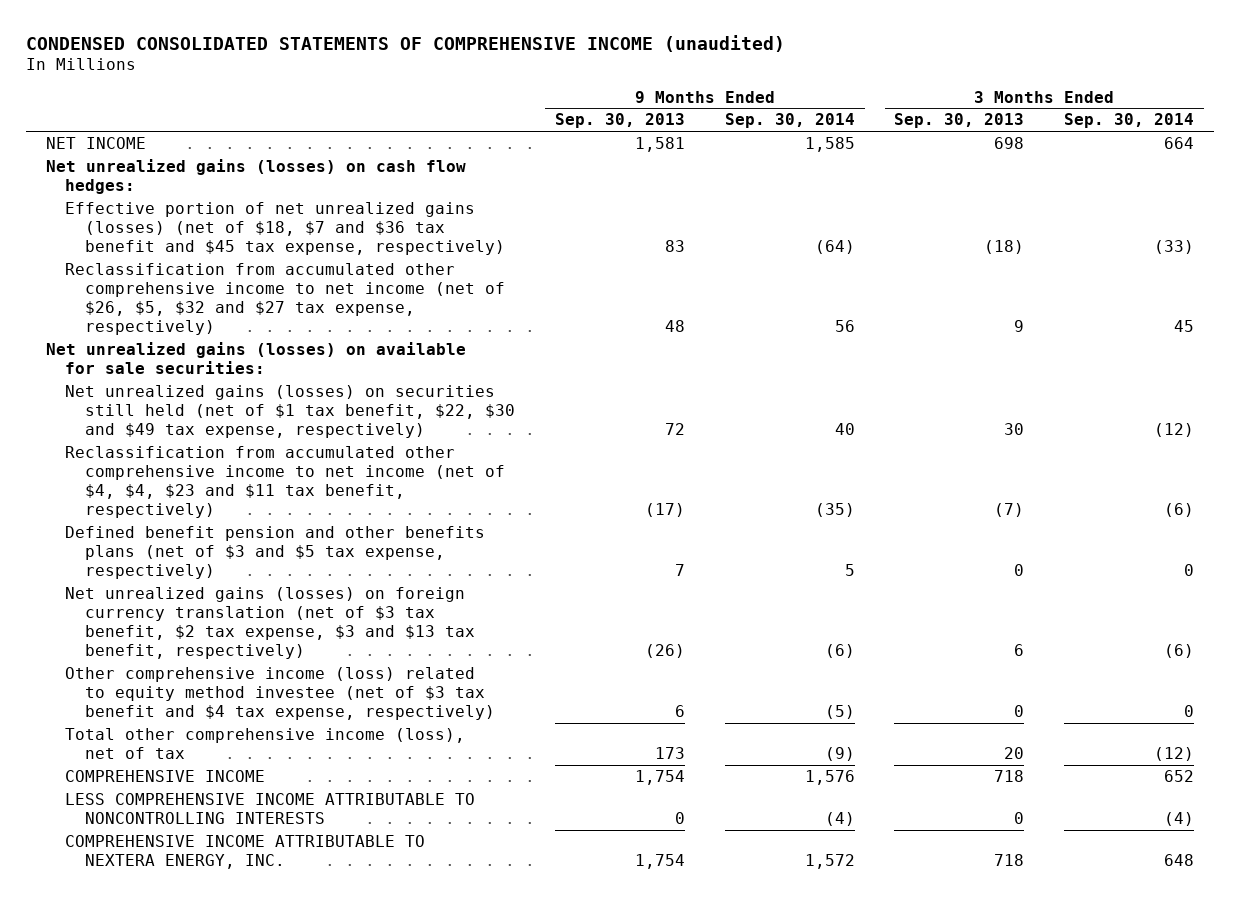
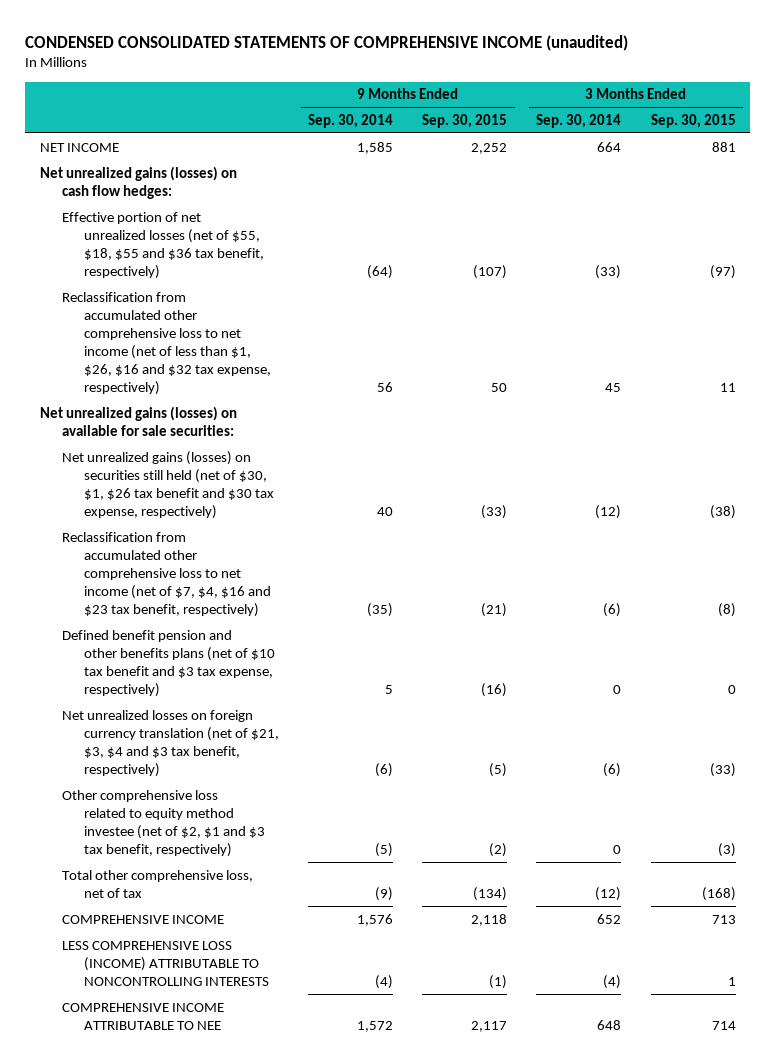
- | 9 Months Ended Sep. 30, 2013 | 9 Months Ended Sep. 30, 2014 | 3 Months Ended Sep. 30, 2013 | 3 Months Ended Sep. 30, 2014
+ | 9 Months Ended Sep. 30, 2014 | 9 Months Ended Sep. 30, 2015 | 3 Months Ended Sep. 30, 2014 | 3 Months Ended Sep. 30, 2015
- Effective portion of net unrealized gains (losses) (net of $18, $7 and $36 tax benefit and $45 tax expense, respectively) | 83 | (64) | (18) | (33)
- Reclassification from accumulated other comprehensive income to net income (net of $26, $5, $32 and $27 tax expense, respectively) | 48 | 56 | 9 | 45
+ Effective portion of net unrealized losses (net of $55, $18, $55 and $36 tax benefit, respectively) | (64) | (107) | (33) | (97)
+ Reclassification from accumulated other comprehensive loss to net income (net of less than $1, $26, $16 and $32 tax expense, respectively) | 56 | 50 | 45 | 11
- Net unrealized gains (losses) on securities still held (net of $1 tax benefit, $22, $30 and $49 tax expense, respectively) | 72 | 40 | 30 | (12)
- Reclassification from accumulated other comprehensive income to net income (net of $4, $4, $23 and $11 tax benefit, respectively) | (17) | (35) | (7) | (6)
- Defined benefit pension and other benefits plans (net of $3 and $5 tax expense, respectively) | 7 | 5 | 0 | 0
- Net unrealized gains (losses) on foreign currency translation (net of $3 tax benefit, $2 tax expense, $3 and $13 tax benefit, respectively) | (26) | (6) | 6 | (6)
- Other comprehensive income (loss) related to equity method investee (net of $3 tax benefit and $4 tax expense, respectively) | 6 | (5) | 0 | 0
- Total other comprehensive income (loss), net of tax | 173 | (9) | 20 | (12)
+ Net unrealized gains (losses) on securities still held (net of $30, $1, $26 tax benefit and $30 tax expense, respectively) | 40 | (33) | (12) | (38)
+ Reclassification from accumulated other comprehensive loss to net income (net of $7, $4, $16 and $23 tax benefit, respectively) | (35) | (21) | (6) | (8)
+ Defined benefit pension and other benefits plans (net of $10 tax benefit and $3 tax expense, respectively) | 5 | (16) | 0 | 0
+ Net unrealized losses on foreign currency translation (net of $21, $3, $4 and $3 tax benefit, respectively) | (6) | (5) | (6) | (33)
+ Other comprehensive loss related to equity method investee (net of $2, $1 and $3 tax benefit, respectively) | (5) | (2) | 0 | (3)
+ Total other comprehensive loss, net of tax | (9) | (134) | (12) | (168)
- LESS COMPREHENSIVE INCOME ATTRIBUTABLE TO NONCONTROLLING INTERESTS | 0 | (4) | 0 | (4)
- COMPREHENSIVE INCOME ATTRIBUTABLE TO NEXTERA ENERGY, INC. | 1,754 | 1,572 | 718 | 648
+ LESS COMPREHENSIVE LOSS (INCOME) ATTRIBUTABLE TO NONCONTROLLING INTERESTS | (4) | (1) | (4) | 1
+ COMPREHENSIVE INCOME ATTRIBUTABLE TO NEE | 1,572 | 2,117 | 648 | 714

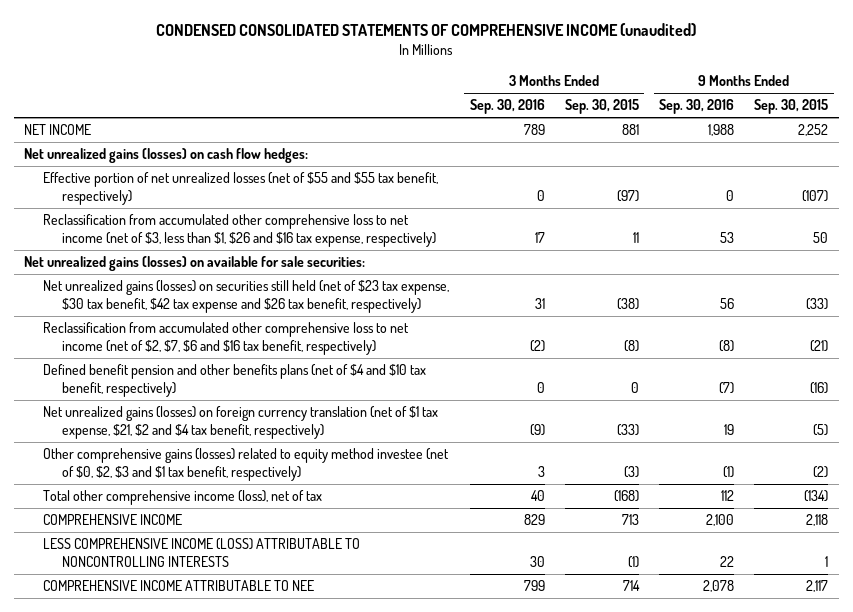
- | 9 Months Ended Sep. 30, 2014 | 9 Months Ended Sep. 30, 2015 | 3 Months Ended Sep. 30, 2014 | 3 Months Ended Sep. 30, 2015
+ | 3 Months Ended Sep. 30, 2016 | 3 Months Ended Sep. 30, 2015 | 9 Months Ended Sep. 30, 2016 | 9 Months Ended Sep. 30, 2015
- Effective portion of net unrealized losses (net of $55, $18, $55 and $36 tax benefit, respectively) | (64) | (107) | (33) | (97)
- Reclassification from accumulated other comprehensive loss to net income (net of less than $1, $26, $16 and $32 tax expense, respectively) | 56 | 50 | 45 | 11
+ Effective portion of net unrealized losses (net of $55 and $55 tax benefit, respectively) | 0 | (97) | 0 | (107)
+ Reclassification from accumulated other comprehensive loss to net income (net of $3, less than $1, $26 and $16 tax expense, respectively) | 17 | 11 | 53 | 50
- Net unrealized gains (losses) on securities still held (net of $30, $1, $26 tax benefit and $30 tax expense, respectively) | 40 | (33) | (12) | (38)
- Reclassification from accumulated other comprehensive loss to net income (net of $7, $4, $16 and $23 tax benefit, respectively) | (35) | (21) | (6) | (8)
- Defined benefit pension and other benefits plans (net of $10 tax benefit and $3 tax expense, respectively) | 5 | (16) | 0 | 0
- Net unrealized losses on foreign currency translation (net of $21, $3, $4 and $3 tax benefit, respectively) | (6) | (5) | (6) | (33)
- Other comprehensive loss related to equity method investee (net of $2, $1 and $3 tax benefit, respectively) | (5) | (2) | 0 | (3)
- Total other comprehensive loss, net of tax | (9) | (134) | (12) | (168)
+ Net unrealized gains (losses) on securities still held (net of $23 tax expense, $30 tax benefit, $42 tax expense and $26 tax benefit, respectively) | 31 | (38) | 56 | (33)
+ Reclassification from accumulated other comprehensive loss to net income (net of $2, $7, $6 and $16 tax benefit, respectively) | (2) | (8) | (8) | (21)
+ Defined benefit pension and other benefits plans (net of $4 and $10 tax benefit, respectively) | 0 | 0 | (7) | (16)
+ Net unrealized gains (losses) on foreign currency translation (net of $1 tax expense, $21, $2 and $4 tax benefit, respectively) | (9) | (33) | 19 | (5)
+ Other comprehensive gains (losses) related to equity method investee (net of $0, $2, $3 and $1 tax benefit, respectively) | 3 | (3) | (1) | (2)
+ Total other comprehensive income (loss), net of tax | 40 | (168) | 112 | (134)
- LESS COMPREHENSIVE LOSS (INCOME) ATTRIBUTABLE TO NONCONTROLLING INTERESTS | (4) | (1) | (4) | 1
+ LESS COMPREHENSIVE INCOME (LOSS) ATTRIBUTABLE TO NONCONTROLLING INTERESTS | 30 | (1) | 22 | 1

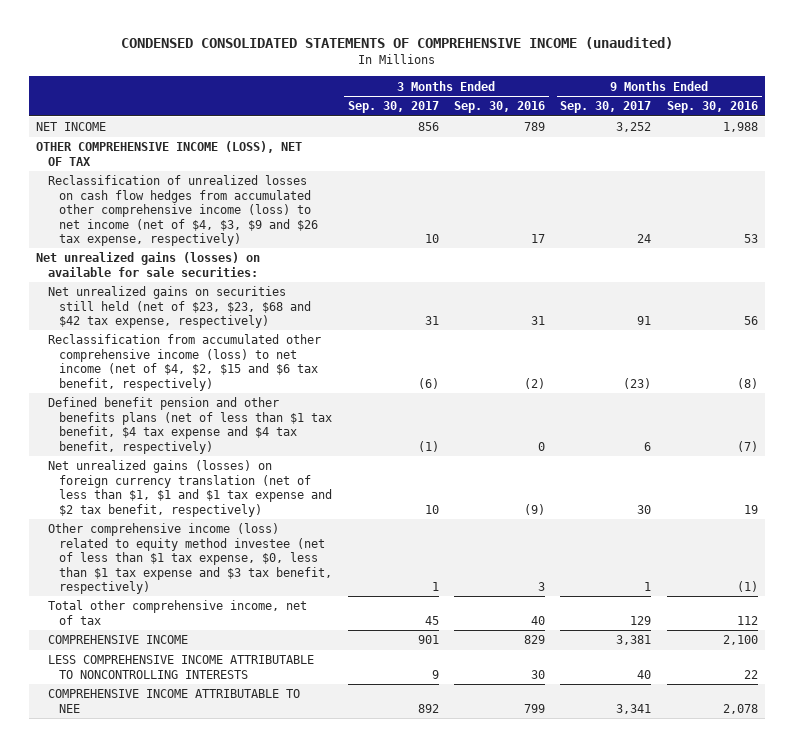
- | 3 Months Ended Sep. 30, 2016 | 3 Months Ended Sep. 30, 2015 | 9 Months Ended Sep. 30, 2016 | 9 Months Ended Sep. 30, 2015
+ | 3 Months Ended Sep. 30, 2017 | 3 Months Ended Sep. 30, 2016 | 9 Months Ended Sep. 30, 2017 | 9 Months Ended Sep. 30, 2016
- Net unrealized gains (losses) on cash flow hedges:
- Effective portion of net unrealized losses (net of $55 and $55 tax benefit, respectively) | 0 | (97) | 0 | (107)
- Reclassification from accumulated other comprehensive loss to net income (net of $3, less than $1, $26 and $16 tax expense, respectively) | 17 | 11 | 53 | 50
+ OTHER COMPREHENSIVE INCOME (LOSS), NET OF TAX
+ Reclassification of unrealized losses on cash flow hedges from accumulated other comprehensive income (loss) to net income (net of $4, $3, $9 and $26 tax expense, respectively) | 10 | 17 | 24 | 53
- Net unrealized gains (losses) on securities still held (net of $23 tax expense, $30 tax benefit, $42 tax expense and $26 tax benefit, respectively) | 31 | (38) | 56 | (33)
- Reclassification from accumulated other comprehensive loss to net income (net of $2, $7, $6 and $16 tax benefit, respectively) | (2) | (8) | (8) | (21)
- Defined benefit pension and other benefits plans (net of $4 and $10 tax benefit, respectively) | 0 | 0 | (7) | (16)
- Net unrealized gains (losses) on foreign currency translation (net of $1 tax expense, $21, $2 and $4 tax benefit, respectively) | (9) | (33) | 19 | (5)
- Other comprehensive gains (losses) related to equity method investee (net of $0, $2, $3 and $1 tax benefit, respectively) | 3 | (3) | (1) | (2)
- Total other comprehensive income (loss), net of tax | 40 | (168) | 112 | (134)
+ Net unrealized gains on securities still held (net of $23, $23, $68 and $42 tax expense, respectively) | 31 | 31 | 91 | 56
+ Reclassification from accumulated other comprehensive income (loss) to net income (net of $4, $2, $15 and $6 tax benefit, respectively) | (6) | (2) | (23) | (8)
+ Defined benefit pension and other benefits plans (net of less than $1 tax benefit, $4 tax expense and $4 tax benefit, respectively) | (1) | 0 | 6 | (7)
+ Net unrealized gains (losses) on foreign currency translation (net of less than $1, $1 and $1 tax expense and $2 tax benefit, respectively) | 10 | (9) | 30 | 19
+ Other comprehensive income (loss) related to equity method investee (net of less than $1 tax expense, $0, less than $1 tax expense and $3 tax benefit, respectively) | 1 | 3 | 1 | (1)
+ Total other comprehensive income, net of tax | 45 | 40 | 129 | 112
- LESS COMPREHENSIVE INCOME (LOSS) ATTRIBUTABLE TO NONCONTROLLING INTERESTS | 30 | (1) | 22 | 1
+ LESS COMPREHENSIVE INCOME ATTRIBUTABLE TO NONCONTROLLING INTERESTS | 9 | 30 | 40 | 22

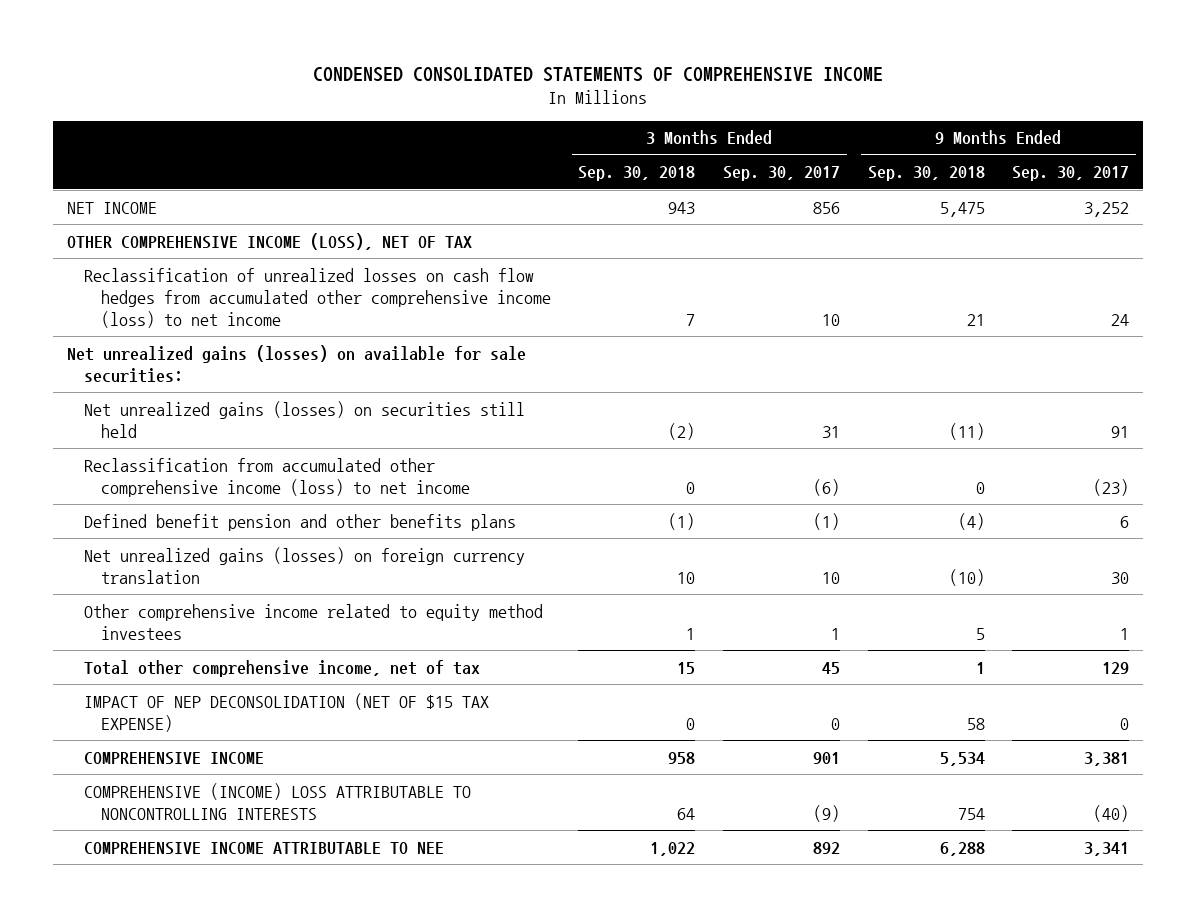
- CONDENSED CONSOLIDATED STATEMENTS OF COMPREHENSIVE INCOME (unaudited)
+ CONDENSED CONSOLIDATED STATEMENTS OF COMPREHENSIVE INCOME
- | 3 Months Ended Sep. 30, 2017 | 3 Months Ended Sep. 30, 2016 | 9 Months Ended Sep. 30, 2017 | 9 Months Ended Sep. 30, 2016
+ | 3 Months Ended Sep. 30, 2018 | 3 Months Ended Sep. 30, 2017 | 9 Months Ended Sep. 30, 2018 | 9 Months Ended Sep. 30, 2017
- Reclassification of unrealized losses on cash flow hedges from accumulated other comprehensive income (loss) to net income (net of $4, $3, $9 and $26 tax expense, respectively) | 10 | 17 | 24 | 53
+ Reclassification of unrealized losses on cash flow hedges from accumulated other comprehensive income (loss) to net income | 7 | 10 | 21 | 24
- Net unrealized gains on securities still held (net of $23, $23, $68 and $42 tax expense, respectively) | 31 | 31 | 91 | 56
- Reclassification from accumulated other comprehensive income (loss) to net income (net of $4, $2, $15 and $6 tax benefit, respectively) | (6) | (2) | (23) | (8)
- Defined benefit pension and other benefits plans (net of less than $1 tax benefit, $4 tax expense and $4 tax benefit, respectively) | (1) | 0 | 6 | (7)
- Net unrealized gains (losses) on foreign currency translation (net of less than $1, $1 and $1 tax expense and $2 tax benefit, respectively) | 10 | (9) | 30 | 19
- Other comprehensive income (loss) related to equity method investee (net of less than $1 tax expense, $0, less than $1 tax expense and $3 tax benefit, respectively) | 1 | 3 | 1 | (1)
+ Net unrealized gains (losses) on securities still held | (2) | 31 | (11) | 91
+ Reclassification from accumulated other comprehensive income (loss) to net income | 0 | (6) | 0 | (23)
+ Defined benefit pension and other benefits plans | (1) | (1) | (4) | 6
+ Net unrealized gains (losses) on foreign currency translation | 10 | 10 | (10) | 30
+ Other comprehensive income related to equity method investees | 1 | 1 | 5 | 1
+ IMPACT OF NEP DECONSOLIDATION (NET OF $15 TAX EXPENSE) | 0 | 0 | 58 | 0
- LESS COMPREHENSIVE INCOME ATTRIBUTABLE TO NONCONTROLLING INTERESTS | 9 | 30 | 40 | 22
+ COMPREHENSIVE (INCOME) LOSS ATTRIBUTABLE TO NONCONTROLLING INTERESTS | 64 | (9) | 754 | (40)

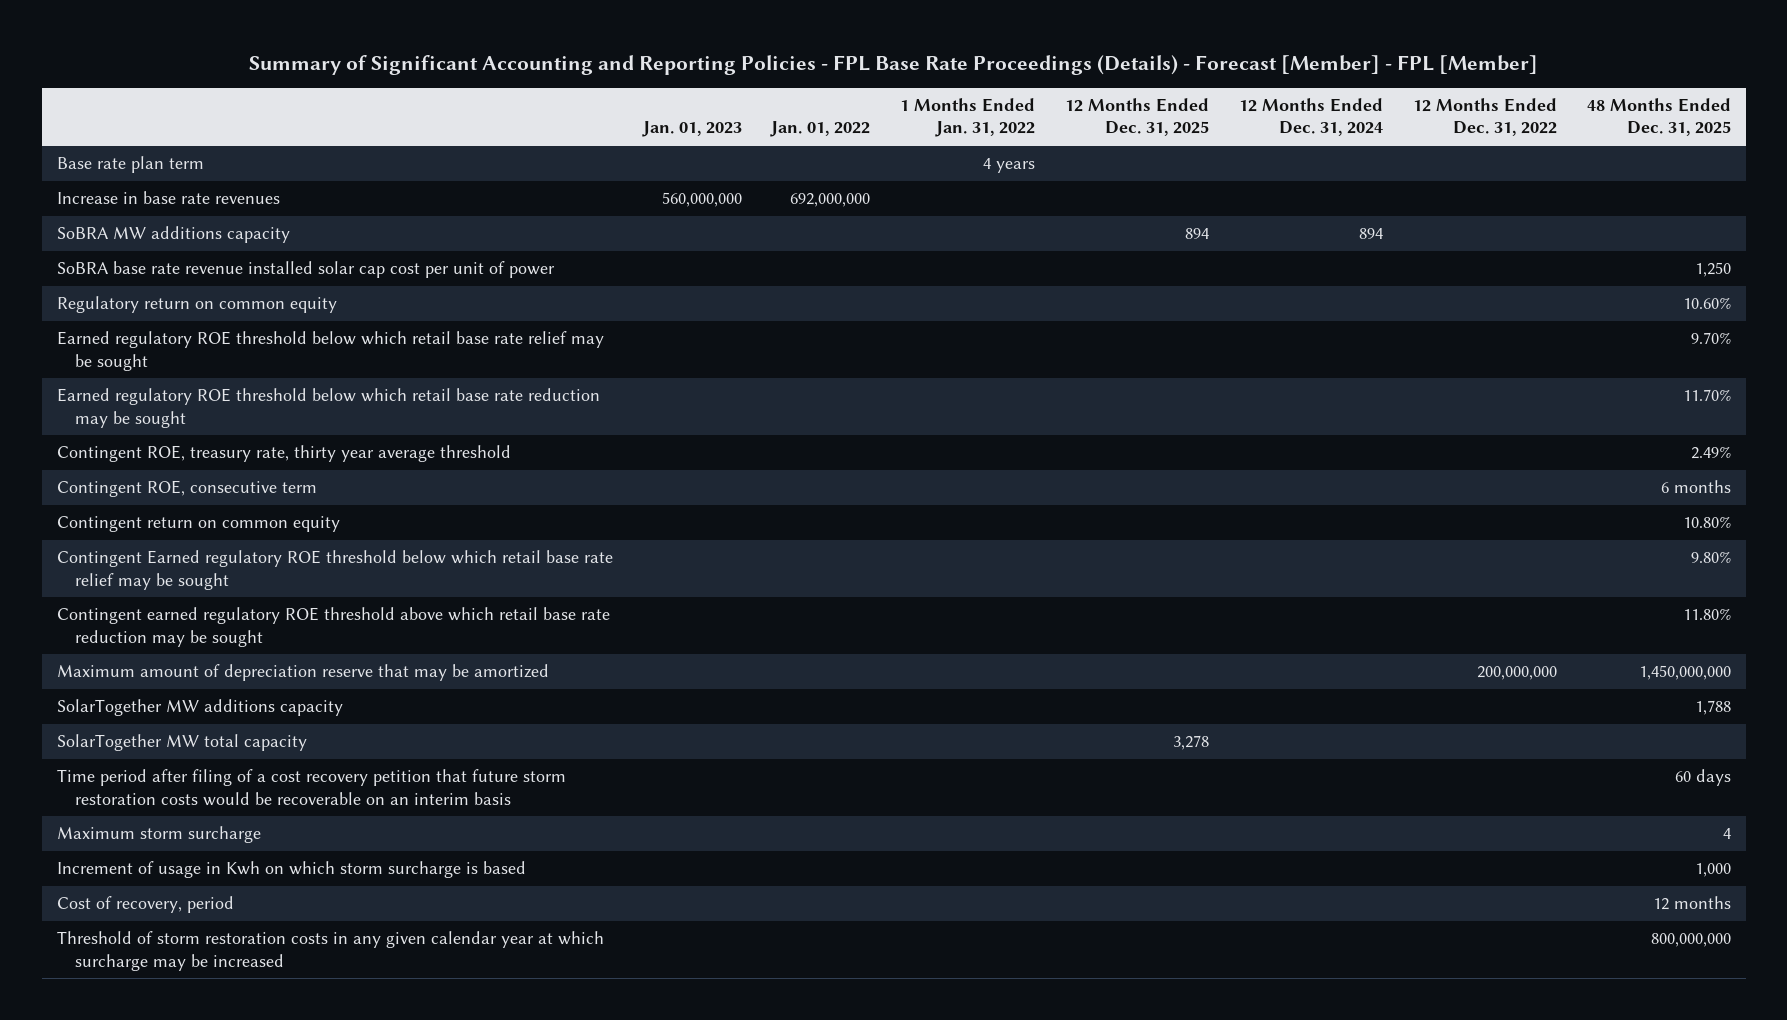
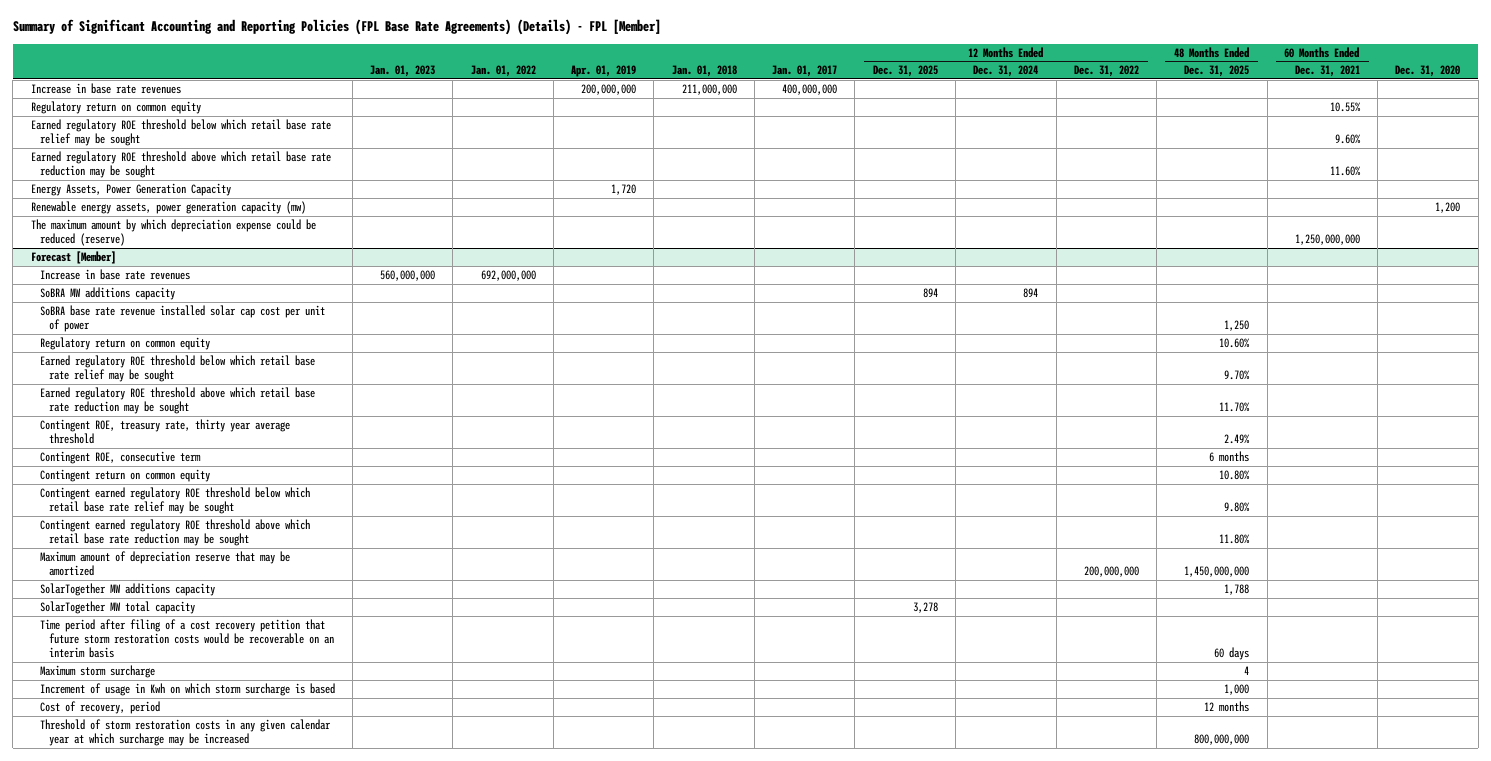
- Summary of Significant Accounting and Reporting Policies - FPL Base Rate Proceedings (Details) - Forecast [Member] - FPL [Member]
+ Summary of Significant Accounting and Reporting Policies (FPL Base Rate Agreements) (Details) - FPL [Member]
- | Jan. 01, 2023 | Jan. 01, 2022 | 1 Months Ended Jan. 31, 2022 | 12 Months Ended Dec. 31, 2025 | 12 Months Ended Dec. 31, 2024 | 12 Months Ended Dec. 31, 2022 | 48 Months Ended Dec. 31, 2025
+ | Jan. 01, 2023 | Jan. 01, 2022 | Apr. 01, 2019 | Jan. 01, 2018 | Jan. 01, 2017 | 12 Months Ended Dec. 31, 2025 | 12 Months Ended Dec. 31, 2024 | 12 Months Ended Dec. 31, 2022 | 48 Months Ended Dec. 31, 2025 | 60 Months Ended Dec. 31, 2021 | Dec. 31, 2020
- Base rate plan term | | | 4 years | | | |
+ Increase in base rate revenues | | | 200,000,000 | 211,000,000 | 400,000,000 | | | | | |
+ Regulatory return on common equity | | | | | | | | | | 10.55% |
+ Earned regulatory ROE threshold below which retail base rate relief may be sought | | | | | | | | | | 9.60% |
+ Earned regulatory ROE threshold above which retail base rate reduction may be sought | | | | | | | | | | 11.60% |
+ Energy Assets, Power Generation Capacity | | | 1,720 | | | | | | | |
+ Renewable energy assets, power generation capacity (mw) | | | | | | | | | | | 1,200
+ The maximum amount by which depreciation expense could be reduced (reserve) | | | | | | | | | | 1,250,000,000 |
+ Forecast [Member]
- Earned regulatory ROE threshold below which retail base rate reduction may be sought | | | | | | | 11.70%
+ Earned regulatory ROE threshold above which retail base rate reduction may be sought | | | | | | | | | 11.70% | |
- Contingent Earned regulatory ROE threshold below which retail base rate relief may be sought | | | | | | | 9.80%
+ Contingent earned regulatory ROE threshold below which retail base rate relief may be sought | | | | | | | | | 9.80% | |

